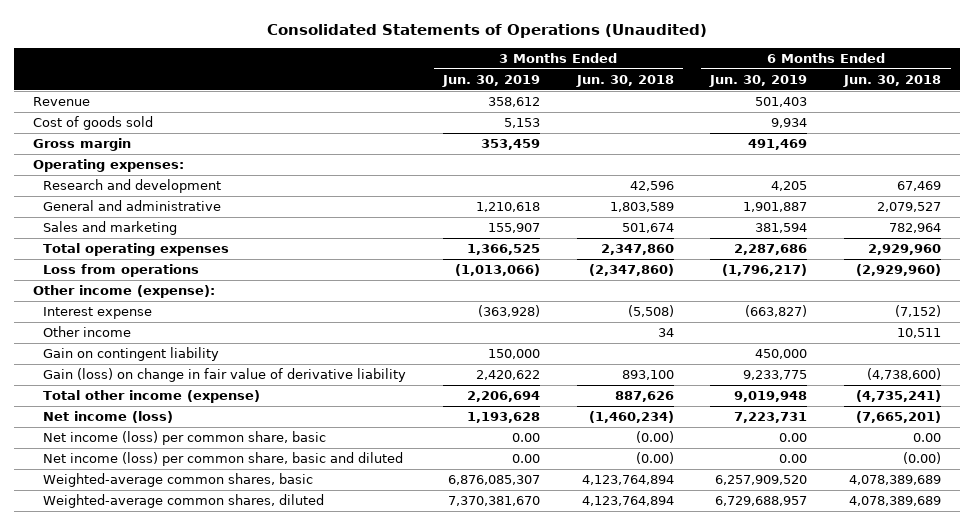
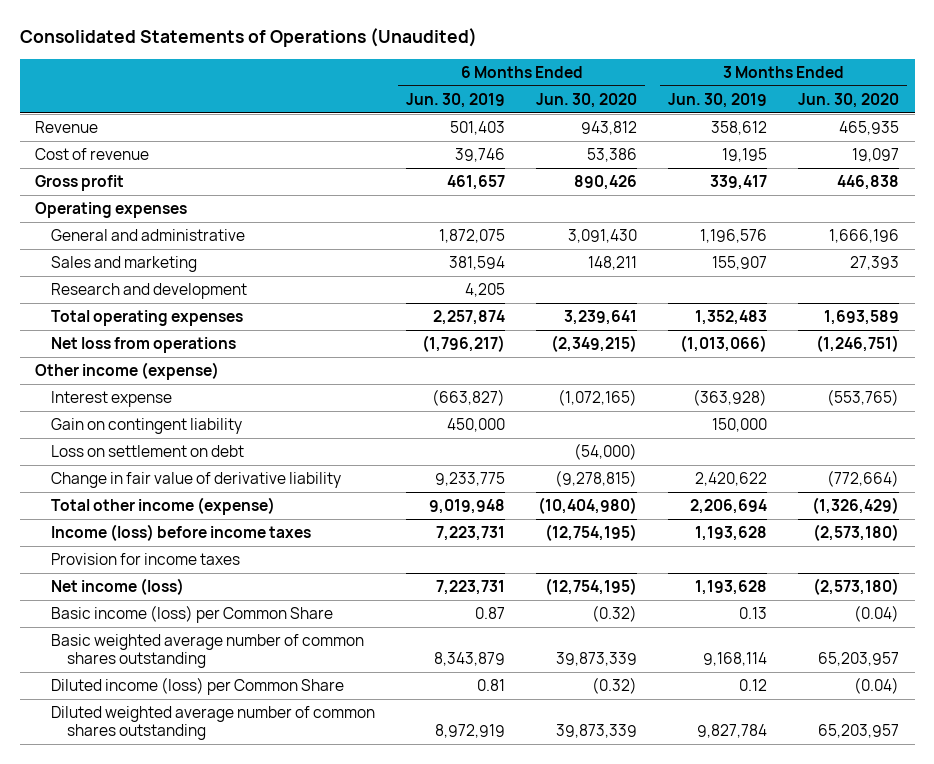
- | 3 Months Ended Jun. 30, 2019 | 3 Months Ended Jun. 30, 2018 | 6 Months Ended Jun. 30, 2019 | 6 Months Ended Jun. 30, 2018
+ | 6 Months Ended Jun. 30, 2019 | 6 Months Ended Jun. 30, 2020 | 3 Months Ended Jun. 30, 2019 | 3 Months Ended Jun. 30, 2020
- Cost of goods sold | 5,153 | | 9,934 |
- Gross margin | 353,459 | | 491,469 |
- Operating expenses:
- General and administrative | 1,210,618 | 1,803,589 | 1,901,887 | 2,079,527
+ Cost of revenue | 39,746 | 53,386 | 19,195 | 19,097
+ Gross profit | 461,657 | 890,426 | 339,417 | 446,838
+ Operating expenses
+ General and administrative | 1,872,075 | 3,091,430 | 1,196,576 | 1,666,196
- Total operating expenses | 1,366,525 | 2,347,860 | 2,287,686 | 2,929,960
- Loss from operations | (1,013,066) | (2,347,860) | (1,796,217) | (2,929,960)
- Other income (expense):
moved down: Research and development | 4,205 | | |
+ Total operating expenses | 2,257,874 | 3,239,641 | 1,352,483 | 1,693,589
+ Net loss from operations | (1,796,217) | (2,349,215) | (1,013,066) | (1,246,751)
+ Other income (expense)
- Other income | | 34 | | 10,511
- Gain (loss) on change in fair value of derivative liability | 2,420,622 | 893,100 | 9,233,775 | (4,738,600)
+ Loss on settlement on debt | | (54,000) | |
+ Change in fair value of derivative liability | 9,233,775 | (9,278,815) | 2,420,622 | (772,664)
+ Income (loss) before income taxes | 7,223,731 | (12,754,195) | 1,193,628 | (2,573,180)
+ Provision for income taxes
- Net income (loss) per common share, basic | 0.00 | (0.00) | 0.00 | 0.00
- Net income (loss) per common share, basic and diluted | 0.00 | (0.00) | 0.00 | (0.00)
- Weighted-average common shares, basic | 6,876,085,307 | 4,123,764,894 | 6,257,909,520 | 4,078,389,689
- Weighted-average common shares, diluted | 7,370,381,670 | 4,123,764,894 | 6,729,688,957 | 4,078,389,689
+ Basic income (loss) per Common Share | 0.87 | (0.32) | 0.13 | (0.04)
+ Basic weighted average number of common shares outstanding | 8,343,879 | 39,873,339 | 9,168,114 | 65,203,957
+ Diluted income (loss) per Common Share | 0.81 | (0.32) | 0.12 | (0.04)
+ Diluted weighted average number of common shares outstanding | 8,972,919 | 39,873,339 | 9,827,784 | 65,203,957

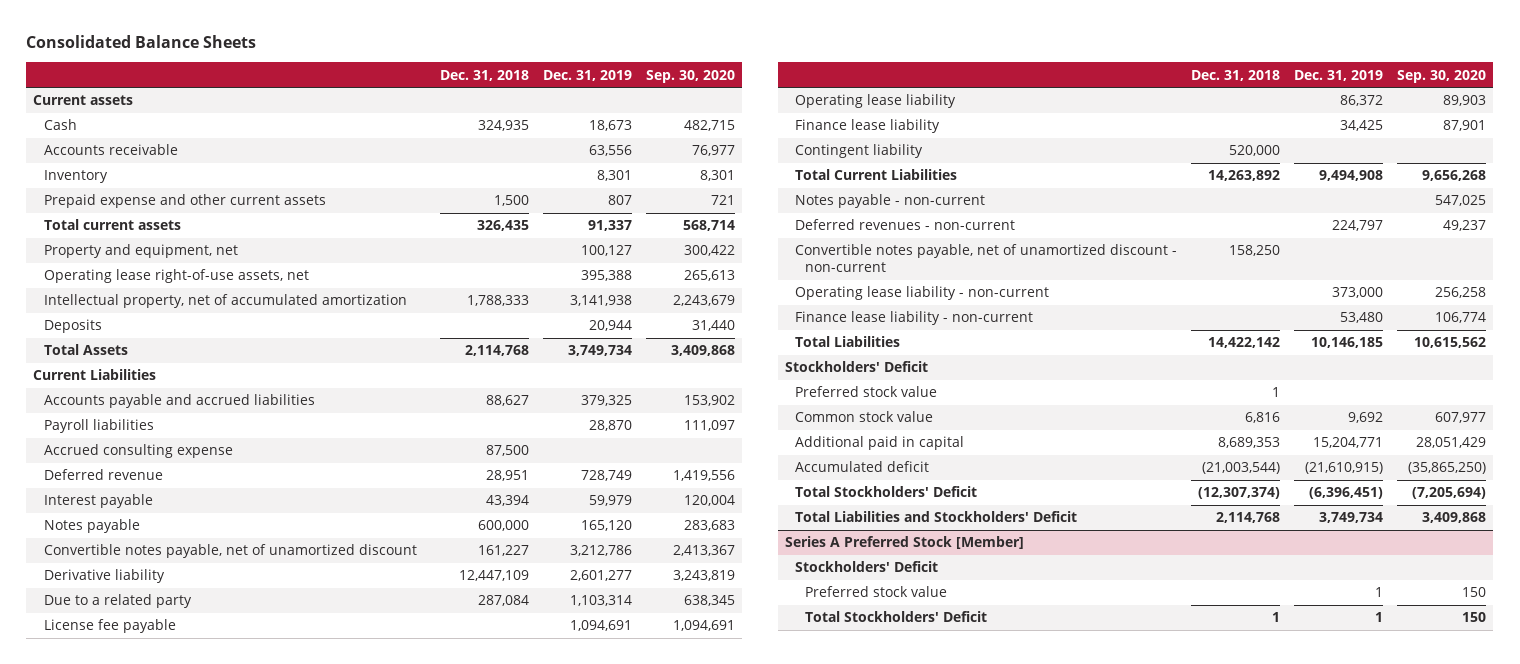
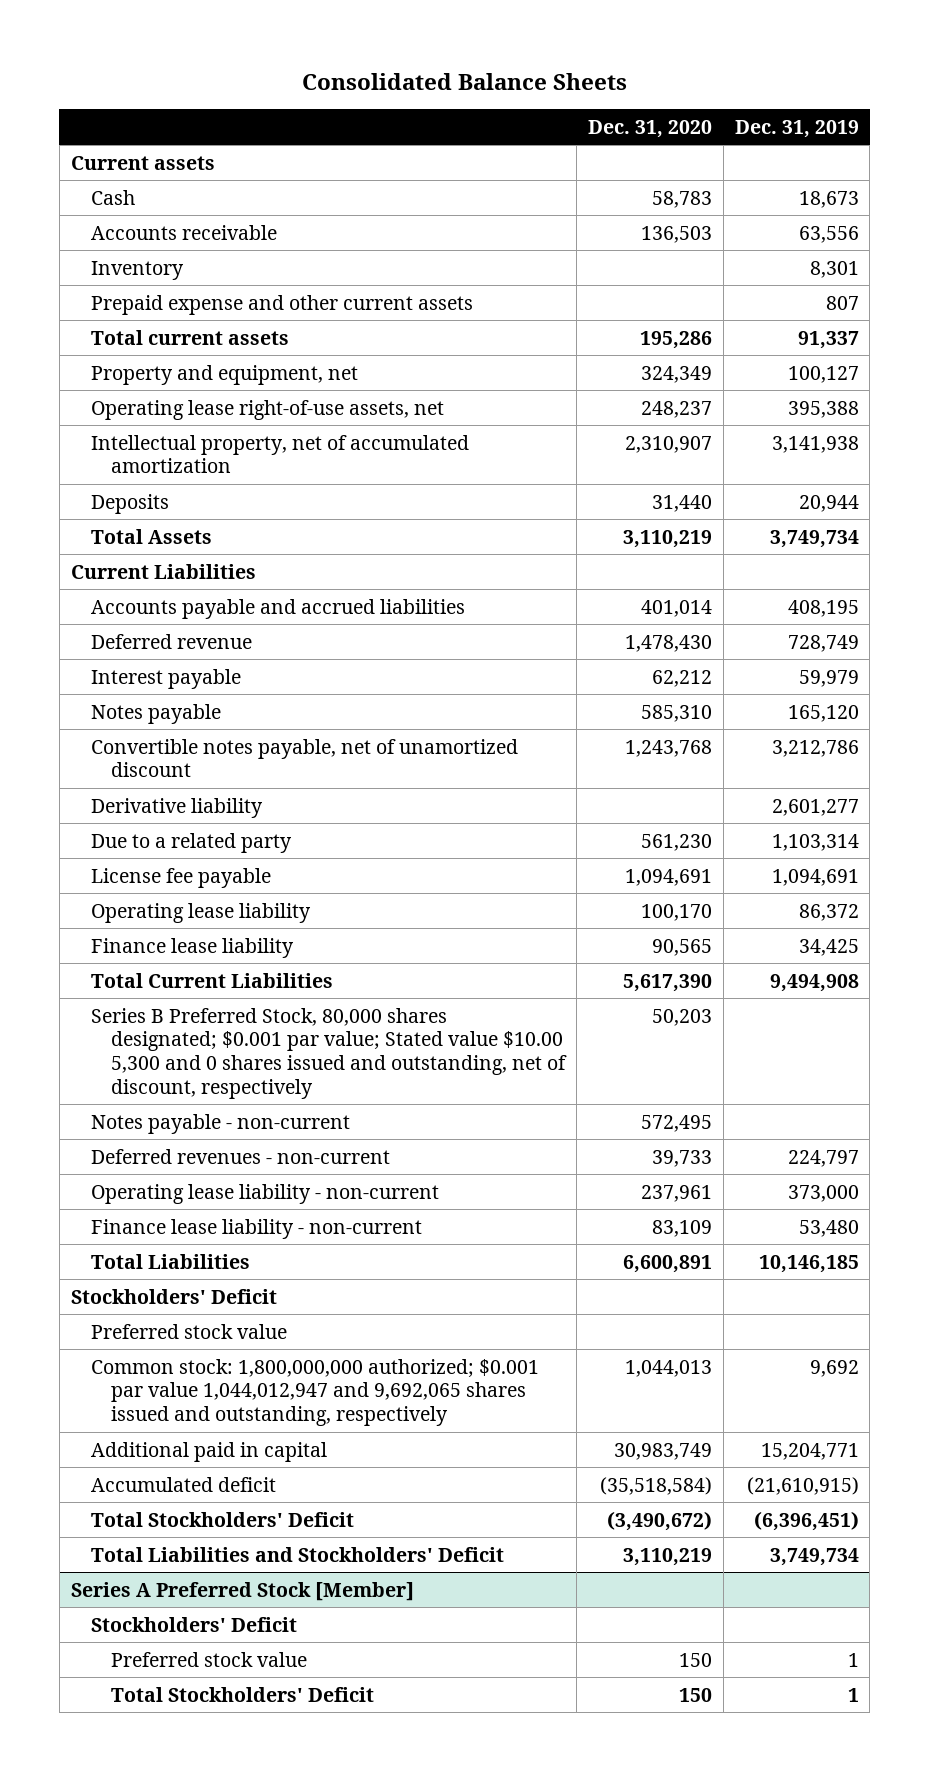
- | Dec. 31, 2018 | Dec. 31, 2019 | Sep. 30, 2020
+ | Dec. 31, 2020 | Dec. 31, 2019
- Accounts payable and accrued liabilities | 88,627 | 379,325 | 153,902
- Payroll liabilities | | 28,870 | 111,097
- Accrued consulting expense | 87,500 | |
+ Accounts payable and accrued liabilities | 401,014 | 408,195
- Contingent liability | 520,000 | |
+ Series B Preferred Stock, 80,000 shares designated; $0.001 par value; Stated value $10.00 5,300 and 0 shares issued and outstanding, net of discount, respectively | 50,203 |
- Convertible notes payable, net of unamortized discount - non-current | 158,250 | |
- Common stock value | 6,816 | 9,692 | 607,977
+ Common stock: 1,800,000,000 authorized; $0.001 par value 1,044,012,947 and 9,692,065 shares issued and outstanding, respectively | 1,044,013 | 9,692

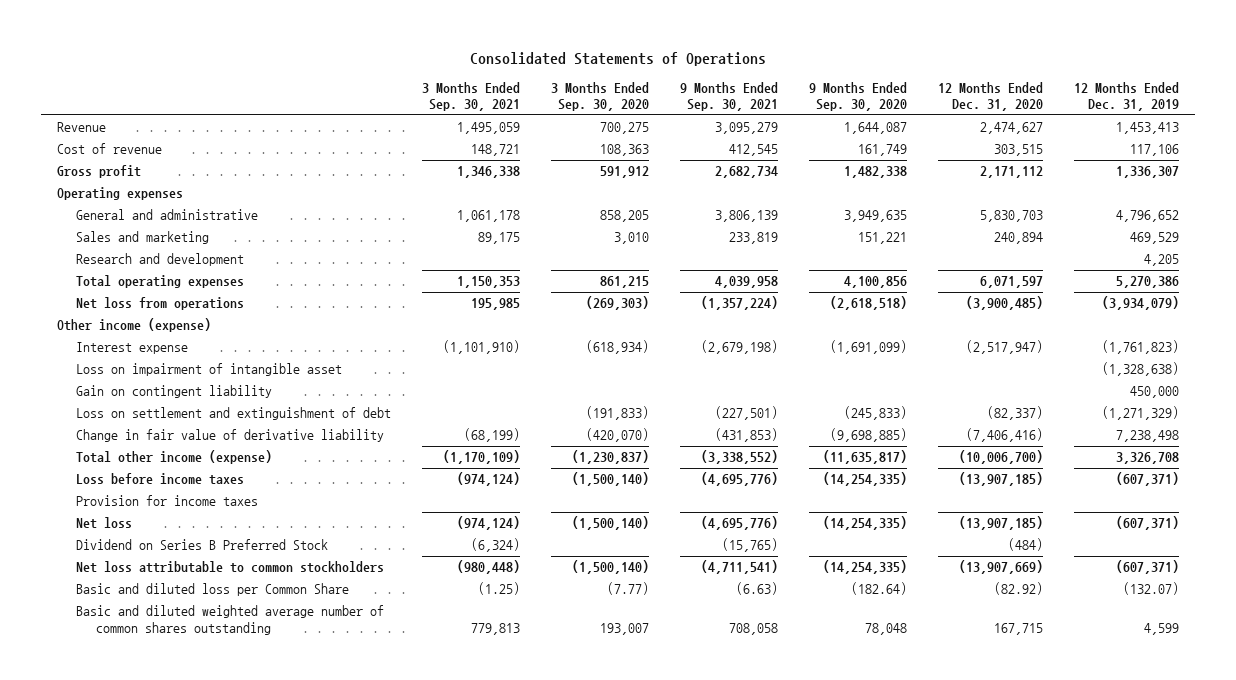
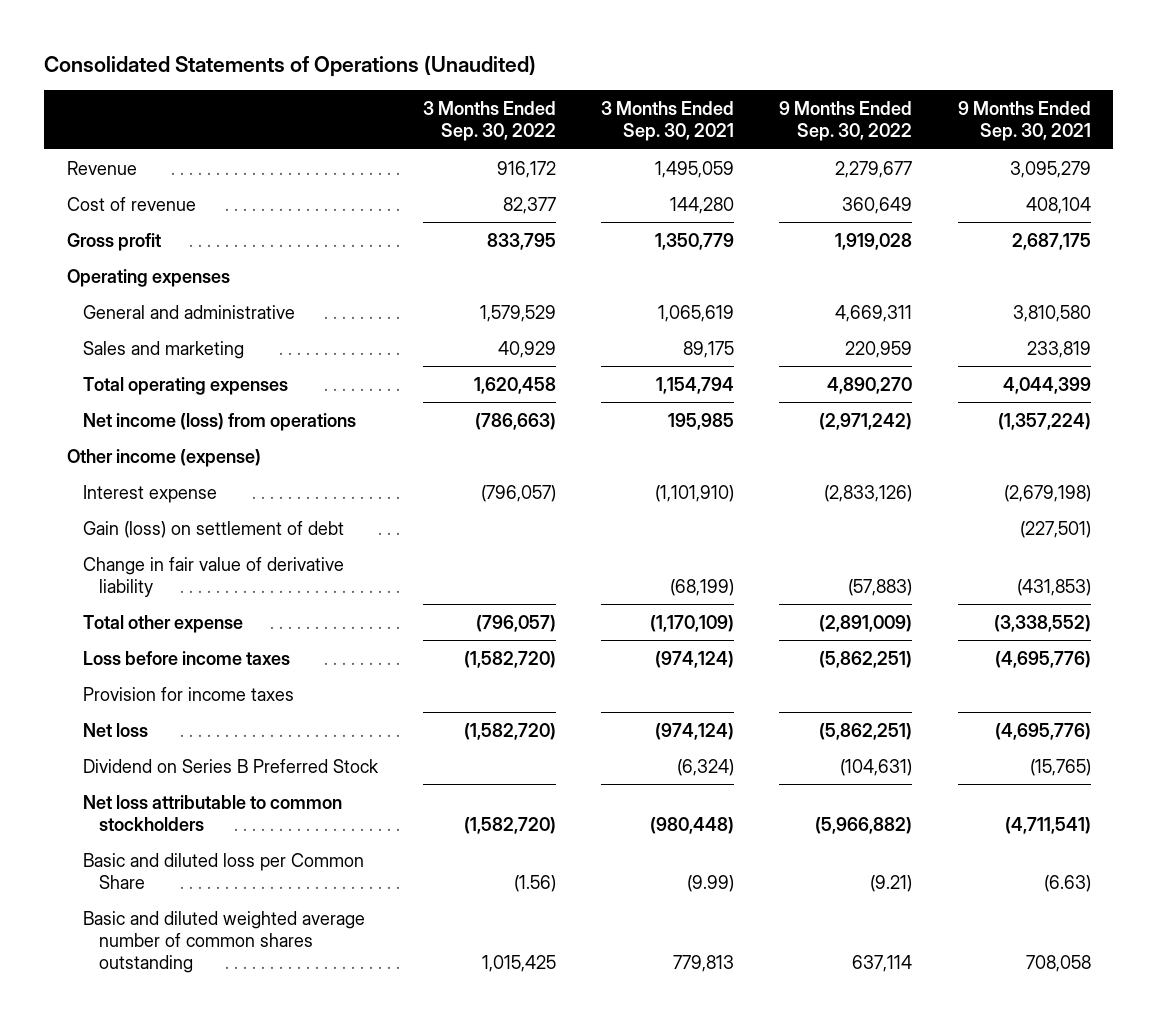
- Consolidated Statements of Operations
+ Consolidated Statements of Operations (Unaudited)
- | 3 Months Ended Sep. 30, 2021 | 3 Months Ended Sep. 30, 2020 | 9 Months Ended Sep. 30, 2021 | 9 Months Ended Sep. 30, 2020 | 12 Months Ended Dec. 31, 2020 | 12 Months Ended Dec. 31, 2019
+ | 3 Months Ended Sep. 30, 2022 | 3 Months Ended Sep. 30, 2021 | 9 Months Ended Sep. 30, 2022 | 9 Months Ended Sep. 30, 2021
- Cost of revenue | 148,721 | 108,363 | 412,545 | 161,749 | 303,515 | 117,106
- Gross profit | 1,346,338 | 591,912 | 2,682,734 | 1,482,338 | 2,171,112 | 1,336,307
+ Cost of revenue | 82,377 | 144,280 | 360,649 | 408,104
+ Gross profit | 833,795 | 1,350,779 | 1,919,028 | 2,687,175
- General and administrative | 1,061,178 | 858,205 | 3,806,139 | 3,949,635 | 5,830,703 | 4,796,652
+ General and administrative | 1,579,529 | 1,065,619 | 4,669,311 | 3,810,580
- Research and development | | | | | | 4,205
- Total operating expenses | 1,150,353 | 861,215 | 4,039,958 | 4,100,856 | 6,071,597 | 5,270,386
- Net loss from operations | 195,985 | (269,303) | (1,357,224) | (2,618,518) | (3,900,485) | (3,934,079)
+ Total operating expenses | 1,620,458 | 1,154,794 | 4,890,270 | 4,044,399
+ Net income (loss) from operations | (786,663) | 195,985 | (2,971,242) | (1,357,224)
- Loss on impairment of intangible asset | | | | | | (1,328,638)
- Gain on contingent liability | | | | | | 450,000
- Loss on settlement and extinguishment of debt | | (191,833) | (227,501) | (245,833) | (82,337) | (1,271,329)
+ Gain (loss) on settlement of debt | | | | (227,501)
- Total other income (expense) | (1,170,109) | (1,230,837) | (3,338,552) | (11,635,817) | (10,006,700) | 3,326,708
+ Total other expense | (796,057) | (1,170,109) | (2,891,009) | (3,338,552)
- Basic and diluted loss per Common Share | (1.25) | (7.77) | (6.63) | (182.64) | (82.92) | (132.07)
+ Basic and diluted loss per Common Share | (1.56) | (9.99) | (9.21) | (6.63)

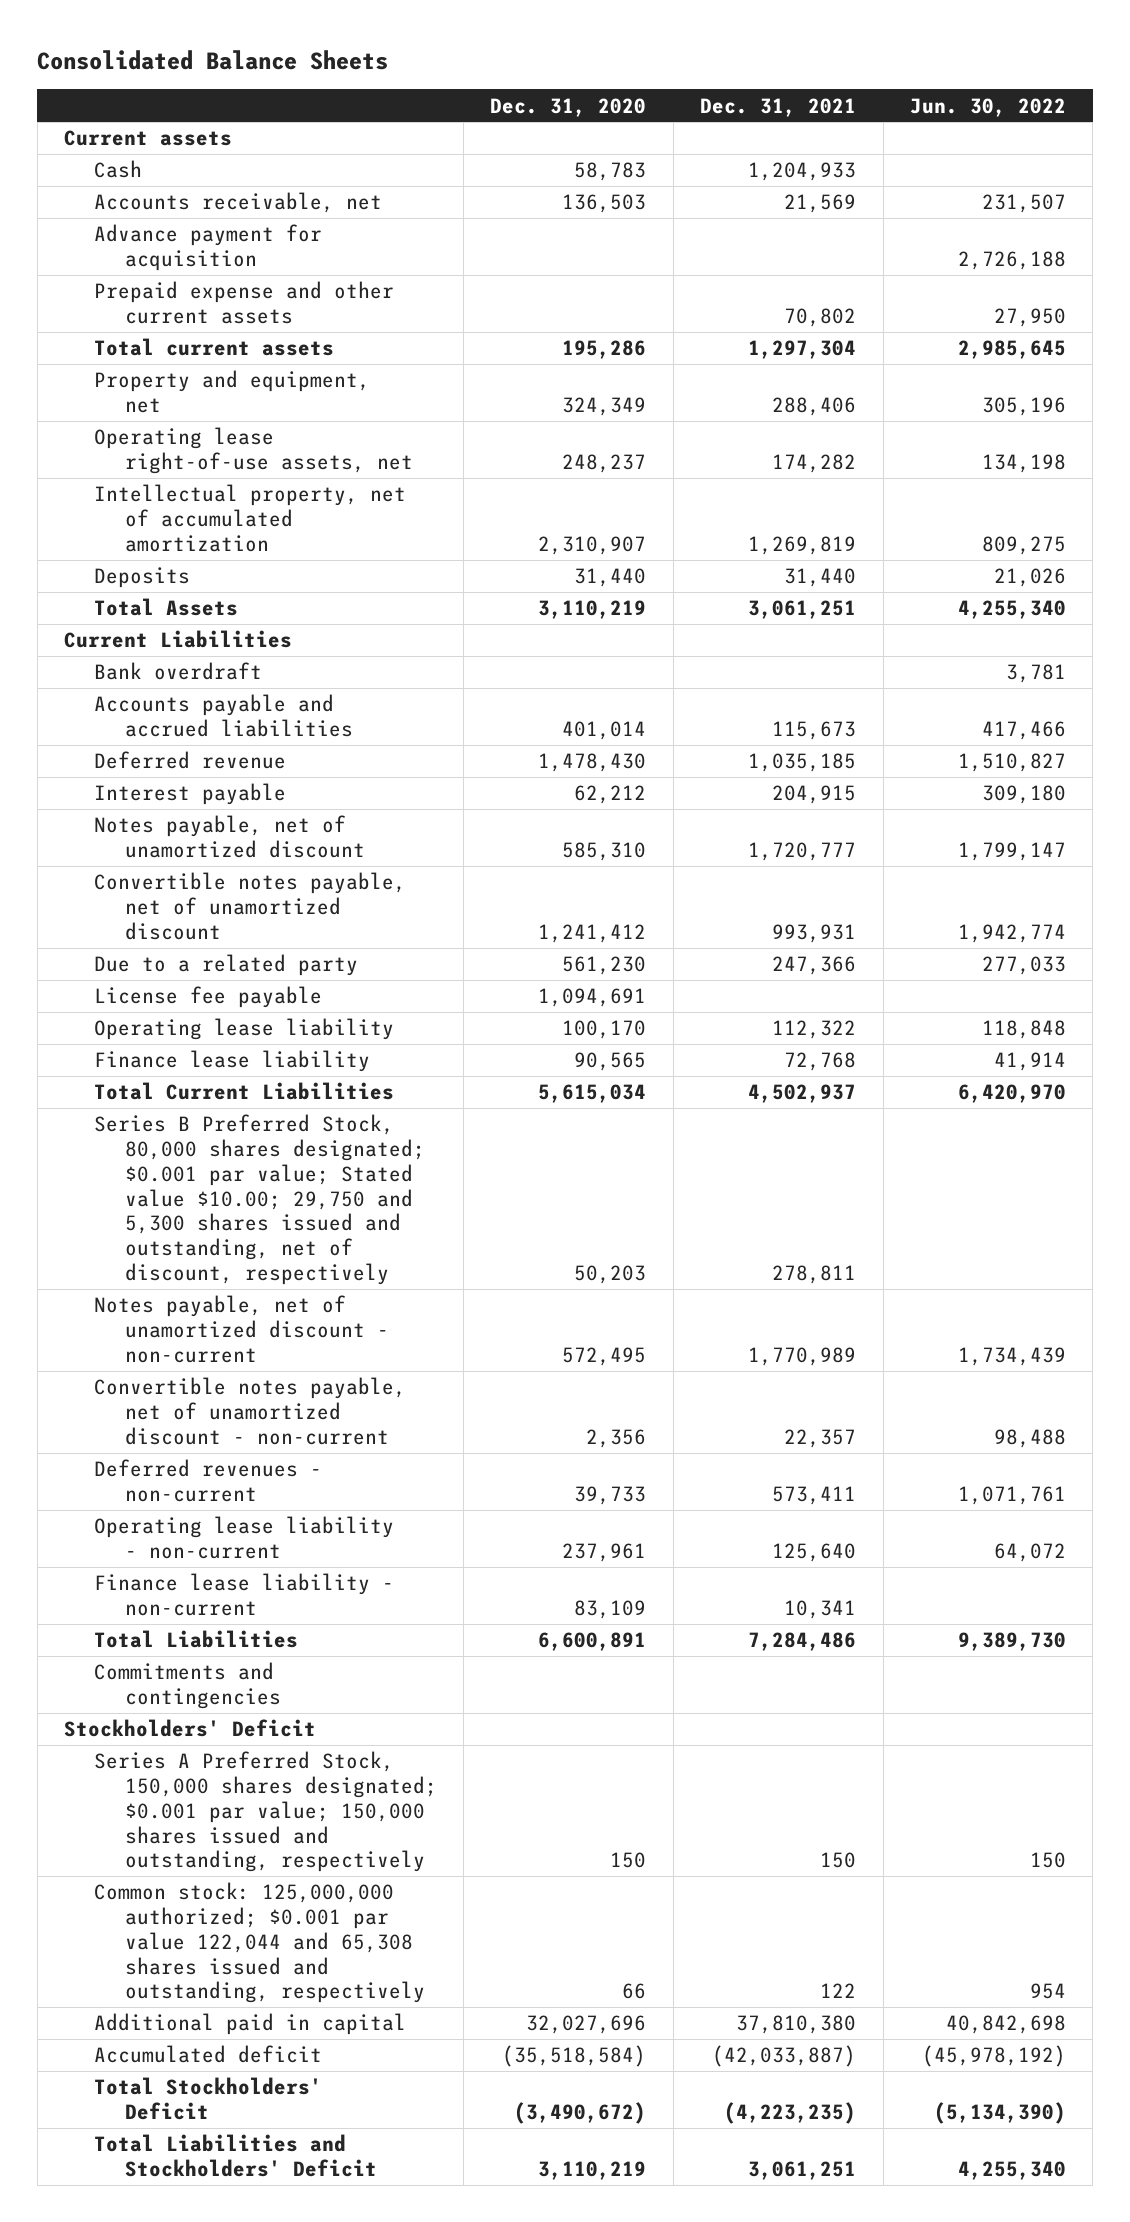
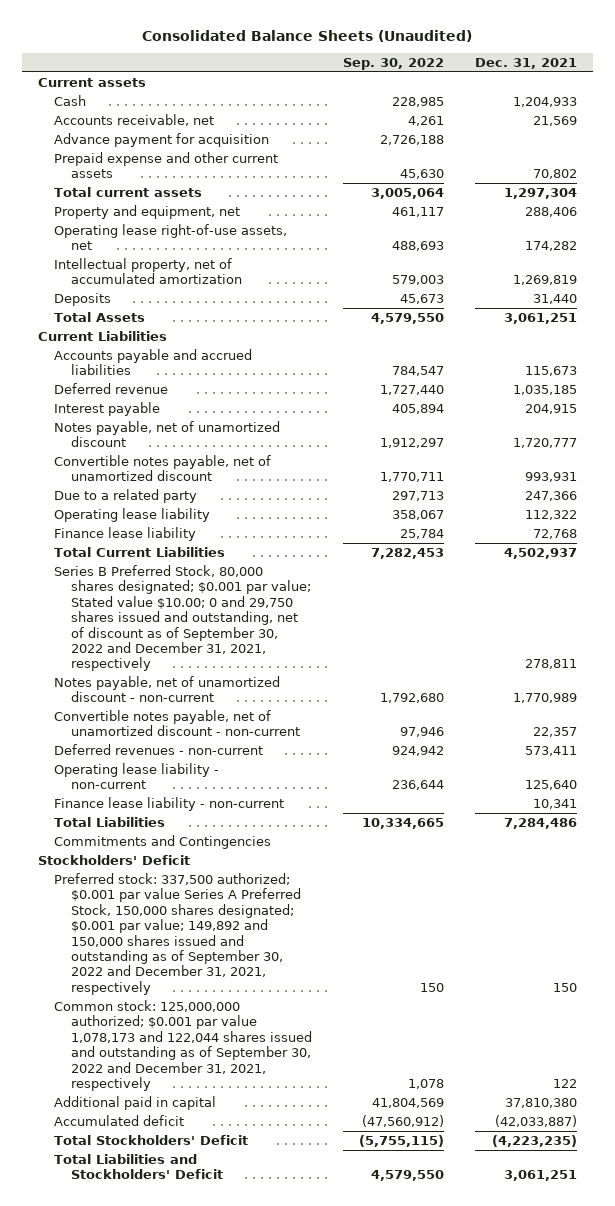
- Consolidated Balance Sheets
+ Consolidated Balance Sheets (Unaudited)
- | Dec. 31, 2020 | Dec. 31, 2021 | Jun. 30, 2022
+ | Sep. 30, 2022 | Dec. 31, 2021
- Bank overdraft | | | 3,781
- License fee payable | 1,094,691 | |
- Series B Preferred Stock, 80,000 shares designated; $0.001 par value; Stated value $10.00; 29,750 and 5,300 shares issued and outstanding, net of discount, respectively | 50,203 | 278,811 |
+ Series B Preferred Stock, 80,000 shares designated; $0.001 par value; Stated value $10.00; 0 and 29,750 shares issued and outstanding, net of discount as of September 30, 2022 and December 31, 2021, respectively | | 278,811
- Commitments and contingencies
+ Commitments and Contingencies
- Series A Preferred Stock, 150,000 shares designated; $0.001 par value; 150,000 shares issued and outstanding, respectively | 150 | 150 | 150
- Common stock: 125,000,000 authorized; $0.001 par value 122,044 and 65,308 shares issued and outstanding, respectively | 66 | 122 | 954
+ Preferred stock: 337,500 authorized; $0.001 par value Series A Preferred Stock, 150,000 shares designated; $0.001 par value; 149,892 and 150,000 shares issued and outstanding as of September 30, 2022 and December 31, 2021, respectively | 150 | 150
+ Common stock: 125,000,000 authorized; $0.001 par value 1,078,173 and 122,044 shares issued and outstanding as of September 30, 2022 and December 31, 2021, respectively | 1,078 | 122

